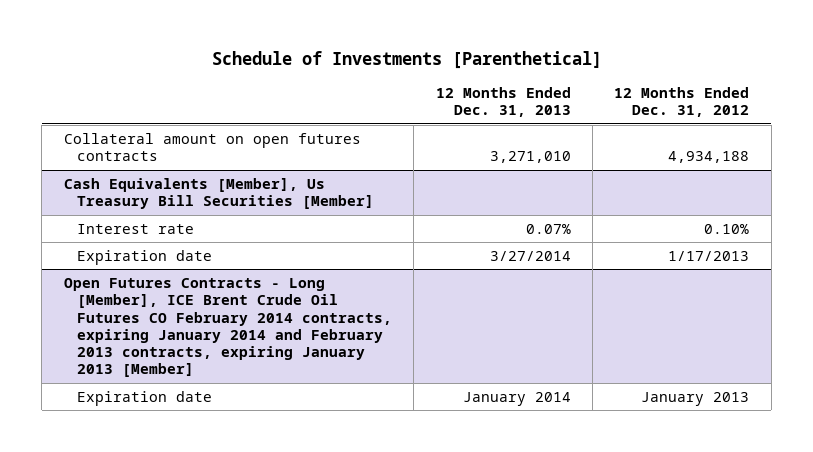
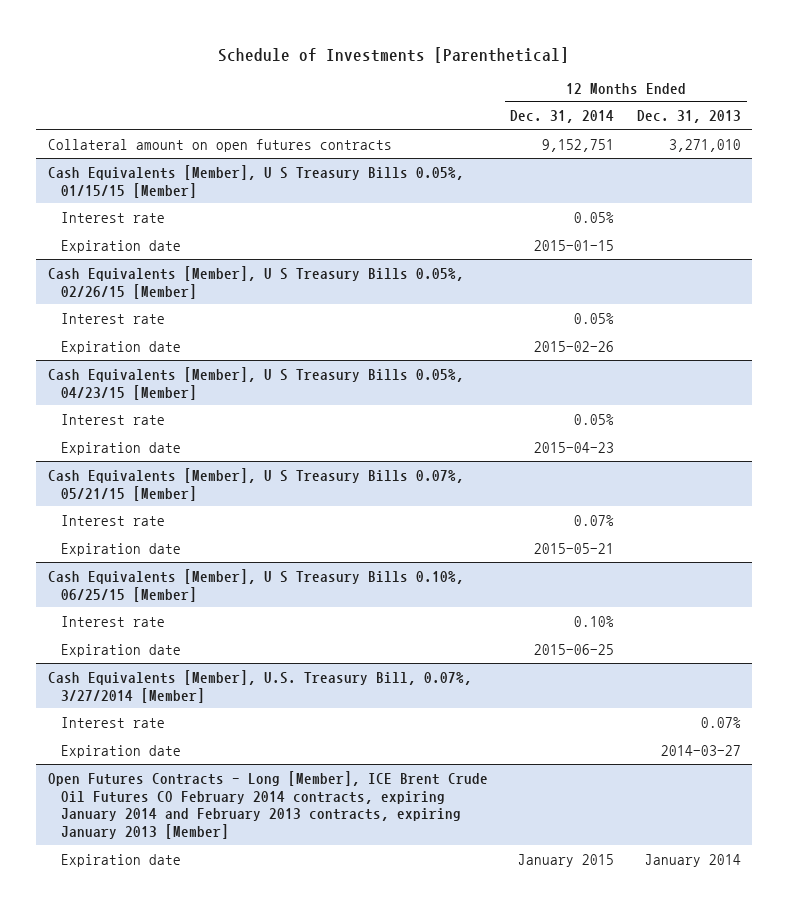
- | 12 Months Ended Dec. 31, 2013 | 12 Months Ended Dec. 31, 2012
+ | 12 Months Ended Dec. 31, 2014 | 12 Months Ended Dec. 31, 2013
- Cash Equivalents [Member], Us Treasury Bill Securities [Member]
+ Cash Equivalents [Member], U S Treasury Bills 0.05%, 01/15/15 [Member]
+ Interest rate | 0.05% |
+ Expiration date | 2015-01-15 |
+ Cash Equivalents [Member], U S Treasury Bills 0.05%, 02/26/15 [Member]
+ Interest rate | 0.05% |
+ Expiration date | 2015-02-26 |
+ Cash Equivalents [Member], U S Treasury Bills 0.05%, 04/23/15 [Member]
+ Interest rate | 0.05% |
+ Expiration date | 2015-04-23 |
+ Cash Equivalents [Member], U S Treasury Bills 0.07%, 05/21/15 [Member]
+ Interest rate | 0.07% |
+ Expiration date | 2015-05-21 |
+ Cash Equivalents [Member], U S Treasury Bills 0.10%, 06/25/15 [Member]
+ Interest rate | 0.10% |
+ Expiration date | 2015-06-25 |
+ Cash Equivalents [Member], U.S. Treasury Bill, 0.07%, 3/27/2014 [Member]
- Expiration date | 3/27/2014 | 1/17/2013
+ Expiration date | | 2014-03-27

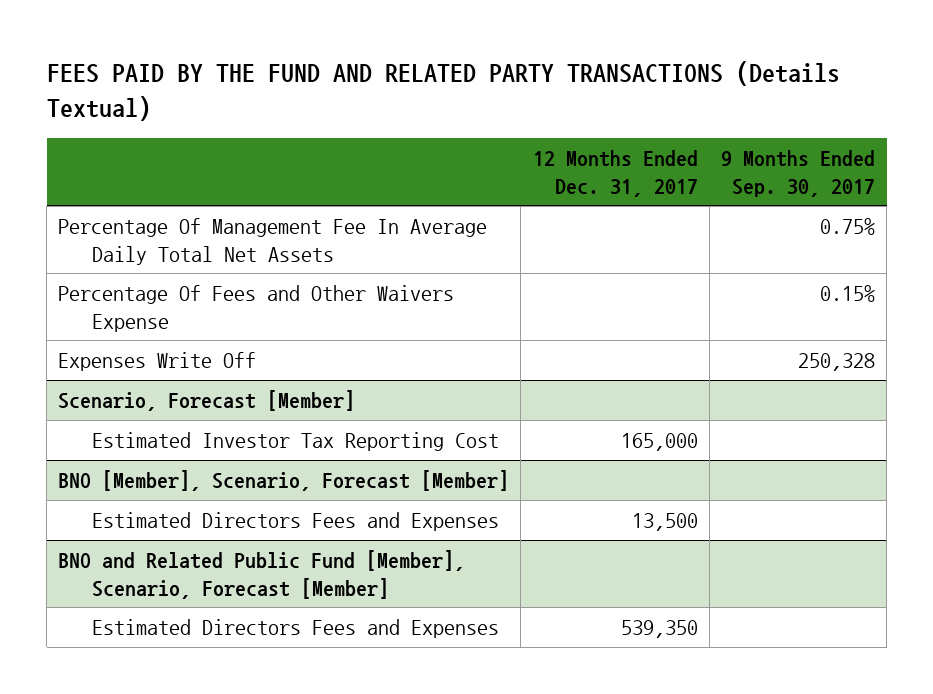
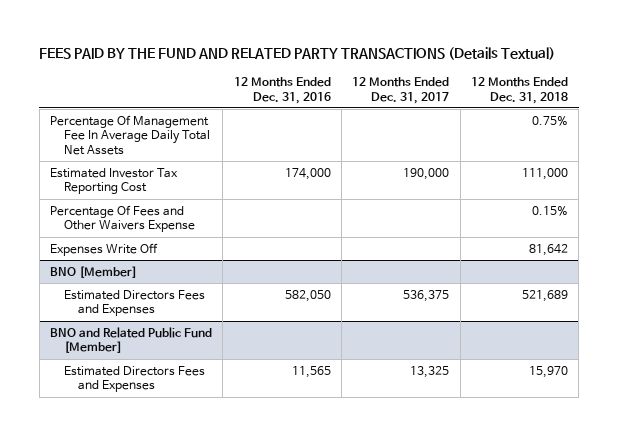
- | 12 Months Ended Dec. 31, 2017 | 9 Months Ended Sep. 30, 2017
+ | 12 Months Ended Dec. 31, 2016 | 12 Months Ended Dec. 31, 2017 | 12 Months Ended Dec. 31, 2018
+ Estimated Investor Tax Reporting Cost | 174,000 | 190,000 | 111,000
- Scenario, Forecast [Member]
- Estimated Investor Tax Reporting Cost | 165,000 |
- BNO [Member], Scenario, Forecast [Member]
- Estimated Directors Fees and Expenses | 13,500 |
- BNO and Related Public Fund [Member], Scenario, Forecast [Member]
- Estimated Directors Fees and Expenses | 539,350 |
+ BNO [Member]
+ Estimated Directors Fees and Expenses | 582,050 | 536,375 | 521,689
+ BNO and Related Public Fund [Member]
+ Estimated Directors Fees and Expenses | 11,565 | 13,325 | 15,970

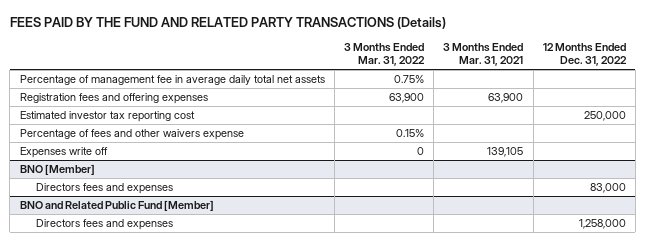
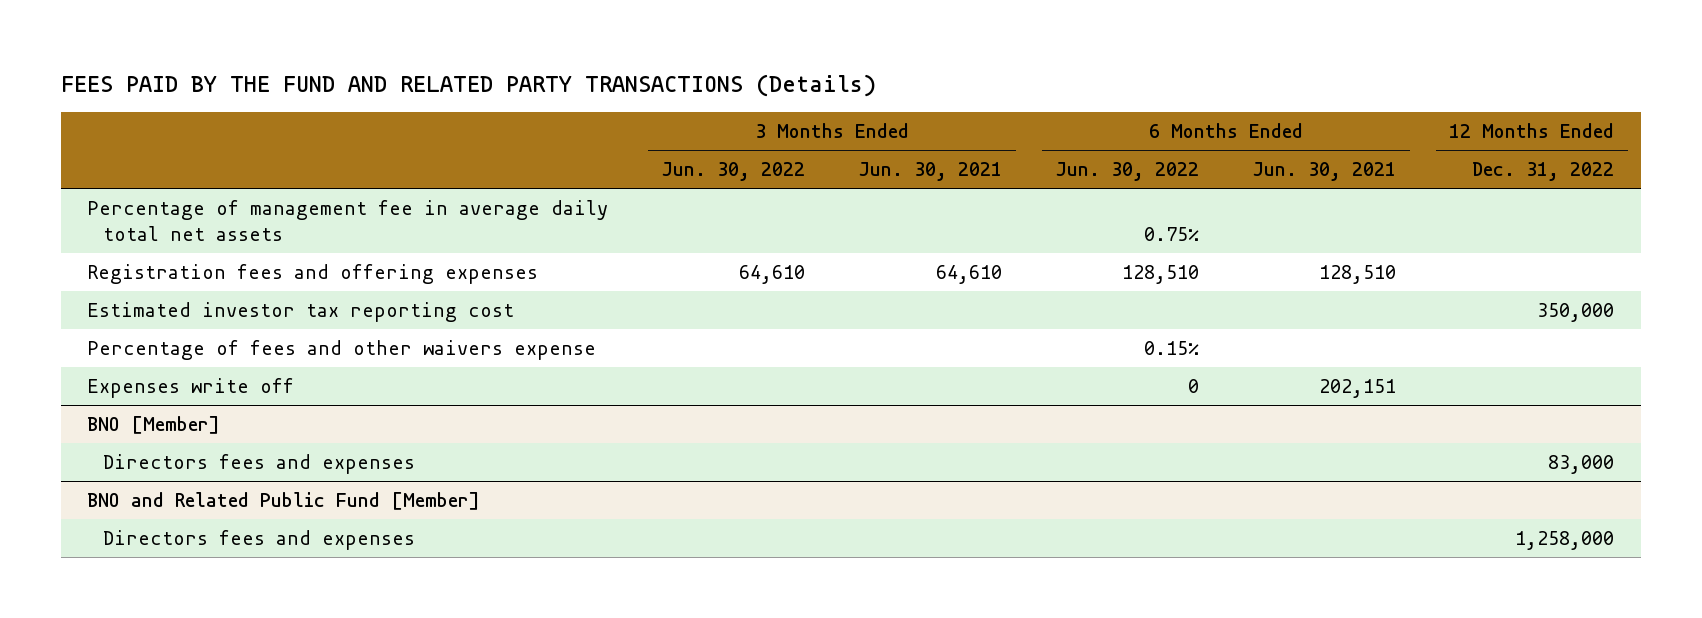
- | 3 Months Ended Mar. 31, 2022 | 3 Months Ended Mar. 31, 2021 | 12 Months Ended Dec. 31, 2022
+ | 3 Months Ended Jun. 30, 2022 | 3 Months Ended Jun. 30, 2021 | 6 Months Ended Jun. 30, 2022 | 6 Months Ended Jun. 30, 2021 | 12 Months Ended Dec. 31, 2022
- Estimated investor tax reporting cost | | | 250,000
+ Estimated investor tax reporting cost | | | | | 350,000

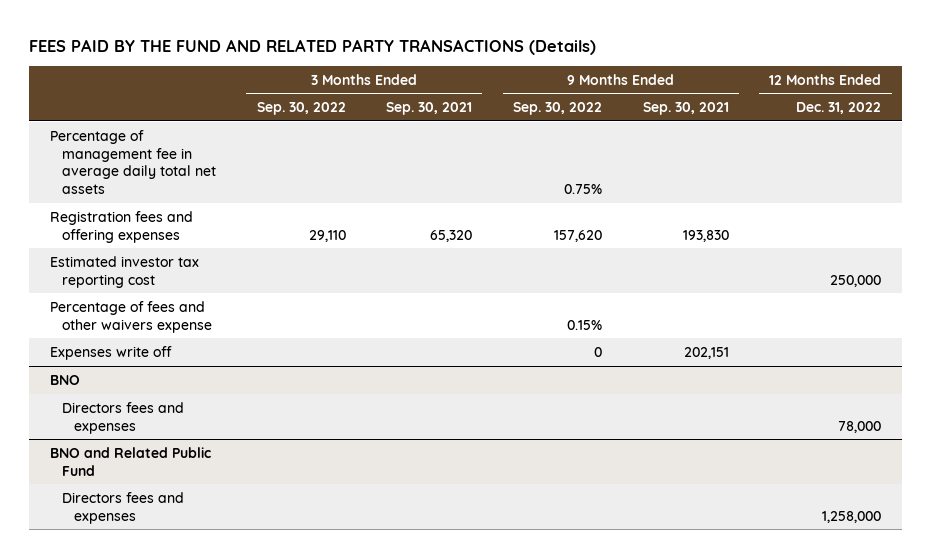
- | 3 Months Ended Jun. 30, 2022 | 3 Months Ended Jun. 30, 2021 | 6 Months Ended Jun. 30, 2022 | 6 Months Ended Jun. 30, 2021 | 12 Months Ended Dec. 31, 2022
+ | 3 Months Ended Sep. 30, 2022 | 3 Months Ended Sep. 30, 2021 | 9 Months Ended Sep. 30, 2022 | 9 Months Ended Sep. 30, 2021 | 12 Months Ended Dec. 31, 2022
- Estimated investor tax reporting cost | | | | | 350,000
+ Estimated investor tax reporting cost | | | | | 250,000
- BNO [Member]
- Directors fees and expenses | | | | | 83,000
- BNO and Related Public Fund [Member]
+ BNO
+ Directors fees and expenses | | | | | 78,000
+ BNO and Related Public Fund

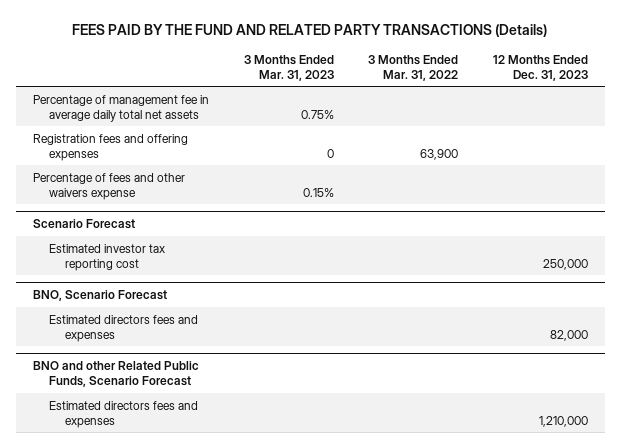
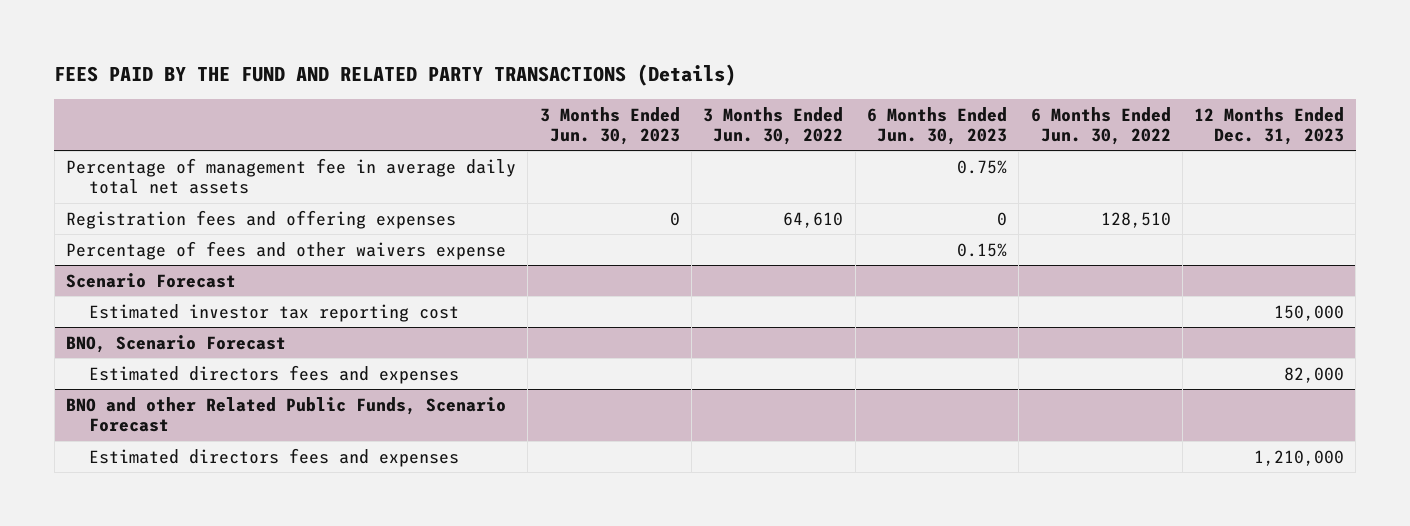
- | 3 Months Ended Mar. 31, 2023 | 3 Months Ended Mar. 31, 2022 | 12 Months Ended Dec. 31, 2023
+ | 3 Months Ended Jun. 30, 2023 | 3 Months Ended Jun. 30, 2022 | 6 Months Ended Jun. 30, 2023 | 6 Months Ended Jun. 30, 2022 | 12 Months Ended Dec. 31, 2023
@ Scenario Forecast
- Estimated investor tax reporting cost | | | 250,000
+ Estimated investor tax reporting cost | | | | | 150,000

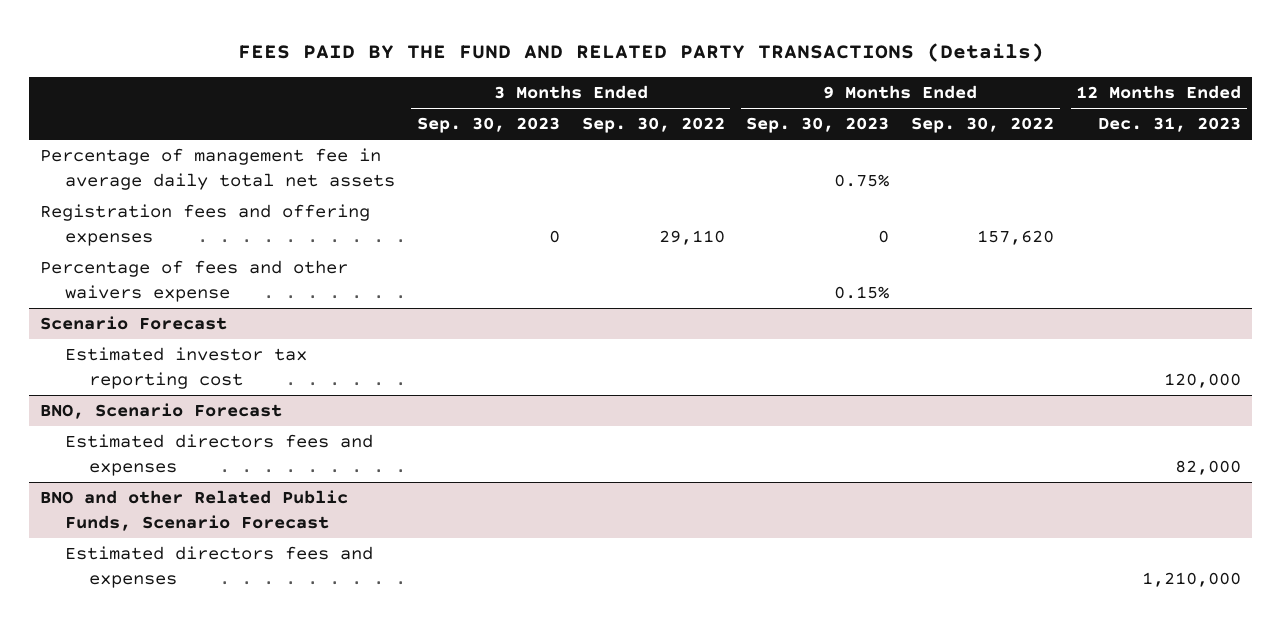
- | 3 Months Ended Jun. 30, 2023 | 3 Months Ended Jun. 30, 2022 | 6 Months Ended Jun. 30, 2023 | 6 Months Ended Jun. 30, 2022 | 12 Months Ended Dec. 31, 2023
+ | 3 Months Ended Sep. 30, 2023 | 3 Months Ended Sep. 30, 2022 | 9 Months Ended Sep. 30, 2023 | 9 Months Ended Sep. 30, 2022 | 12 Months Ended Dec. 31, 2023
@ Scenario Forecast
- Estimated investor tax reporting cost | | | | | 150,000
+ Estimated investor tax reporting cost | | | | | 120,000

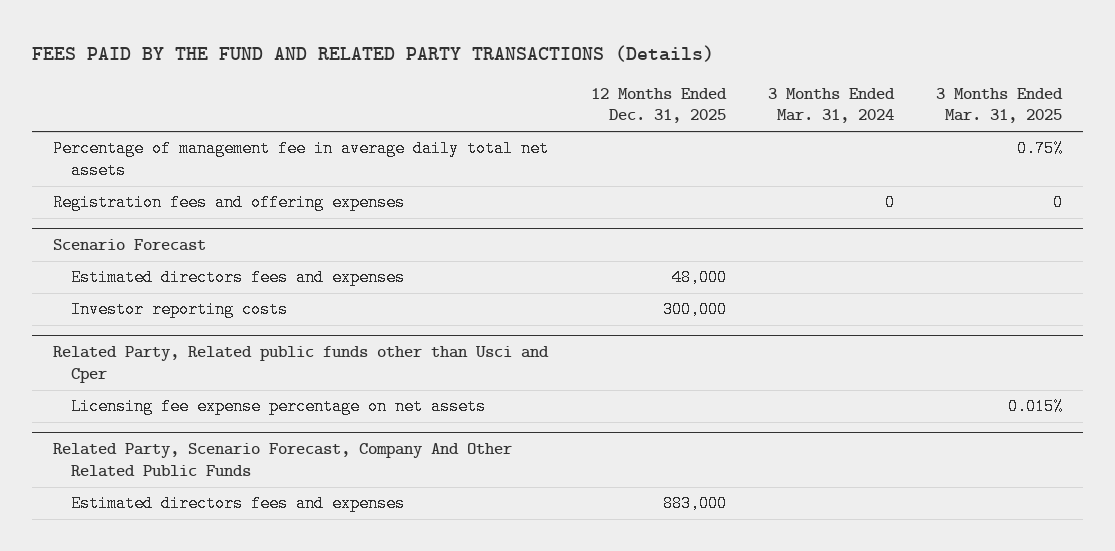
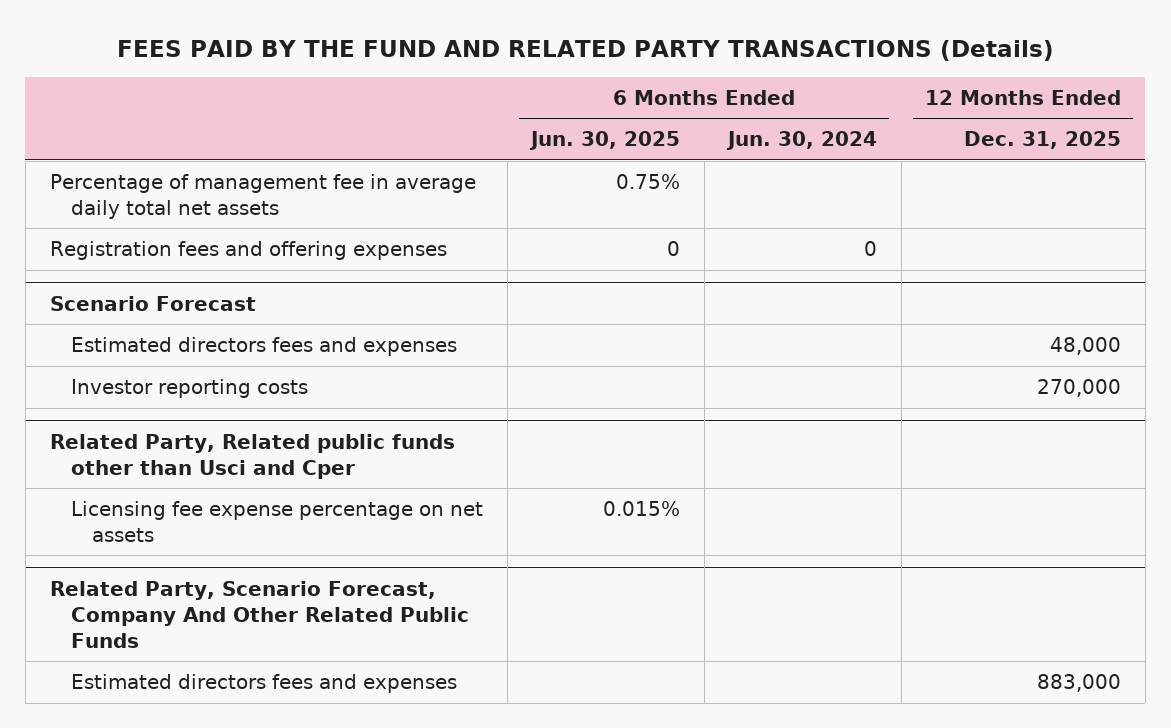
- | 12 Months Ended Dec. 31, 2025 | 3 Months Ended Mar. 31, 2024 | 3 Months Ended Mar. 31, 2025
+ | 6 Months Ended Jun. 30, 2025 | 6 Months Ended Jun. 30, 2024 | 12 Months Ended Dec. 31, 2025
@ Scenario Forecast
- Investor reporting costs | 300,000 | |
+ Investor reporting costs | | | 270,000

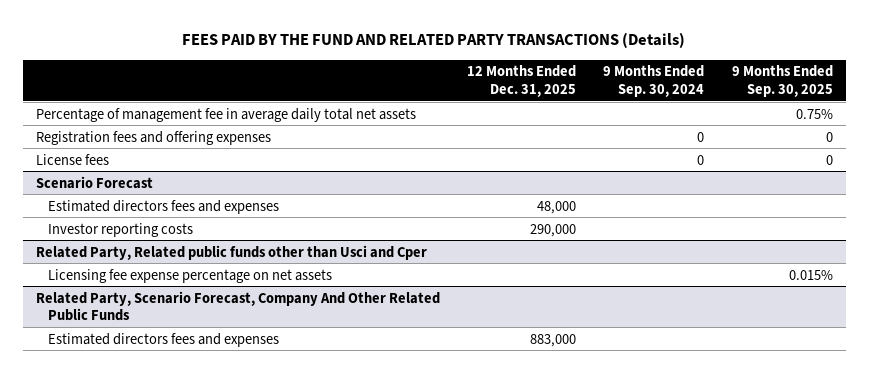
- | 6 Months Ended Jun. 30, 2025 | 6 Months Ended Jun. 30, 2024 | 12 Months Ended Dec. 31, 2025
+ | 12 Months Ended Dec. 31, 2025 | 9 Months Ended Sep. 30, 2024 | 9 Months Ended Sep. 30, 2025
+ License fees | | 0 | 0
@ Scenario Forecast
- Investor reporting costs | | | 270,000
+ Investor reporting costs | 290,000 | |

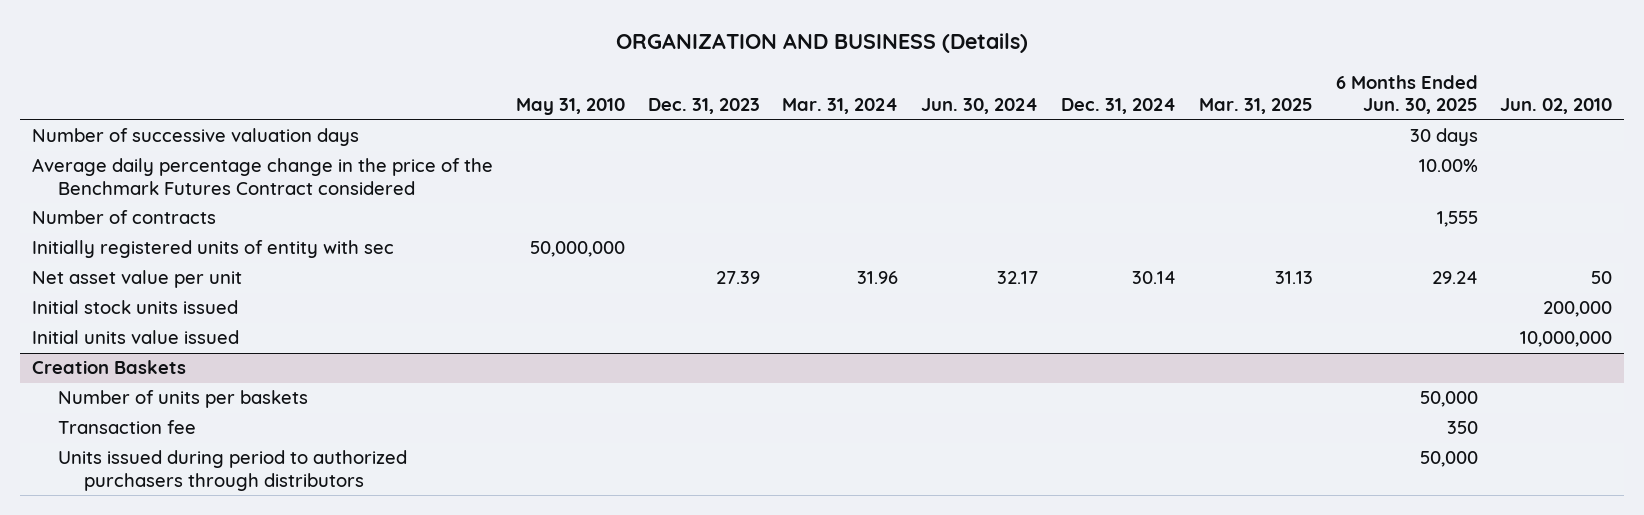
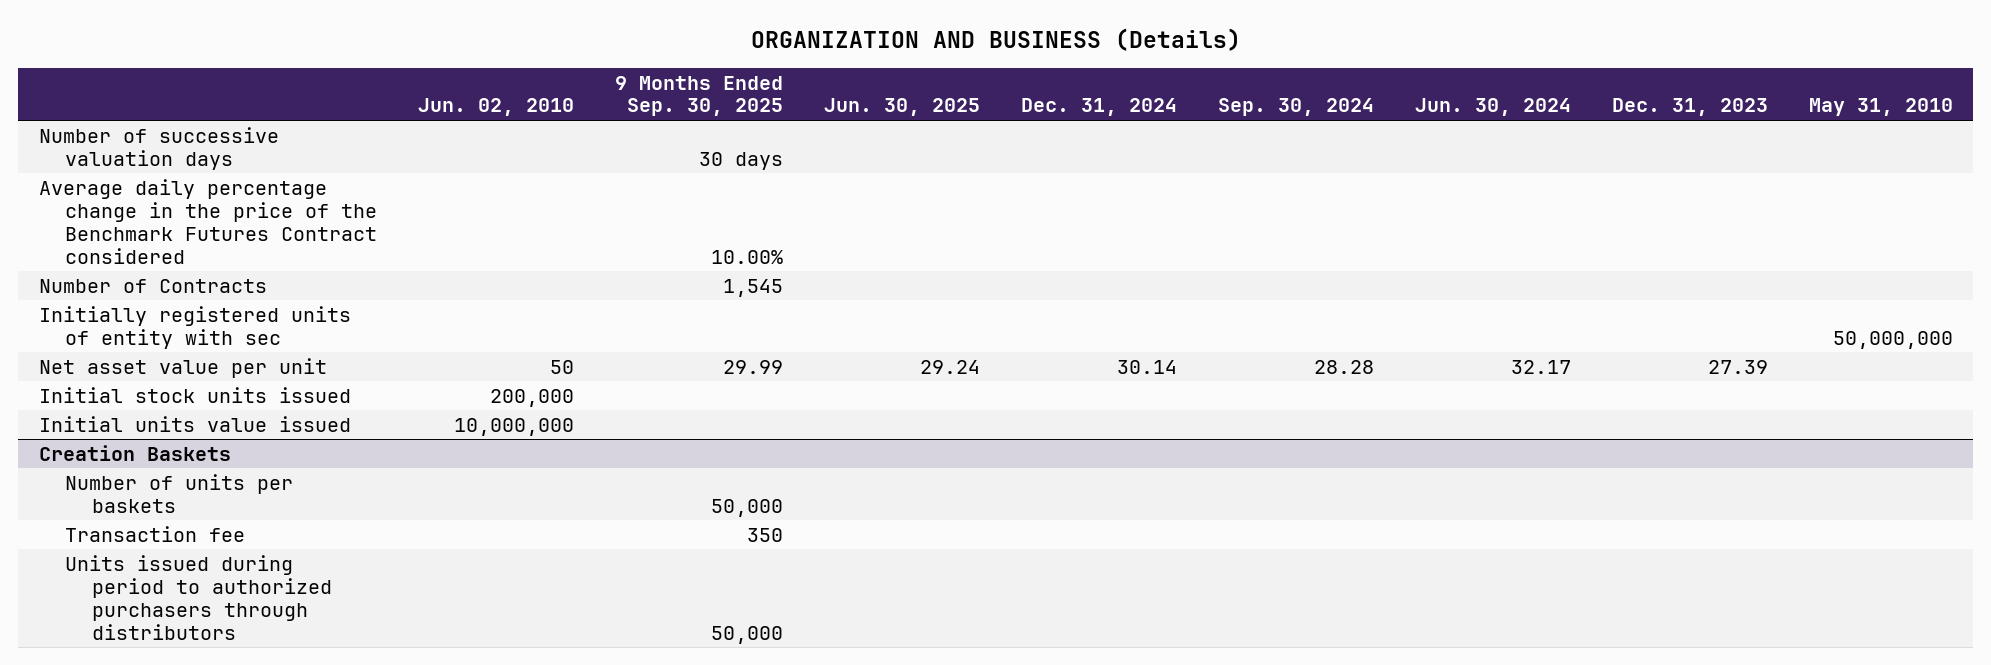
- | May 31, 2010 | Dec. 31, 2023 | Mar. 31, 2024 | Jun. 30, 2024 | Dec. 31, 2024 | Mar. 31, 2025 | 6 Months Ended Jun. 30, 2025 | Jun. 02, 2010
+ | Jun. 02, 2010 | 9 Months Ended Sep. 30, 2025 | Jun. 30, 2025 | Dec. 31, 2024 | Sep. 30, 2024 | Jun. 30, 2024 | Dec. 31, 2023 | May 31, 2010
- Number of contracts | | | | | | | 1,555 |
+ Number of Contracts | | 1,545 | | | | | |

